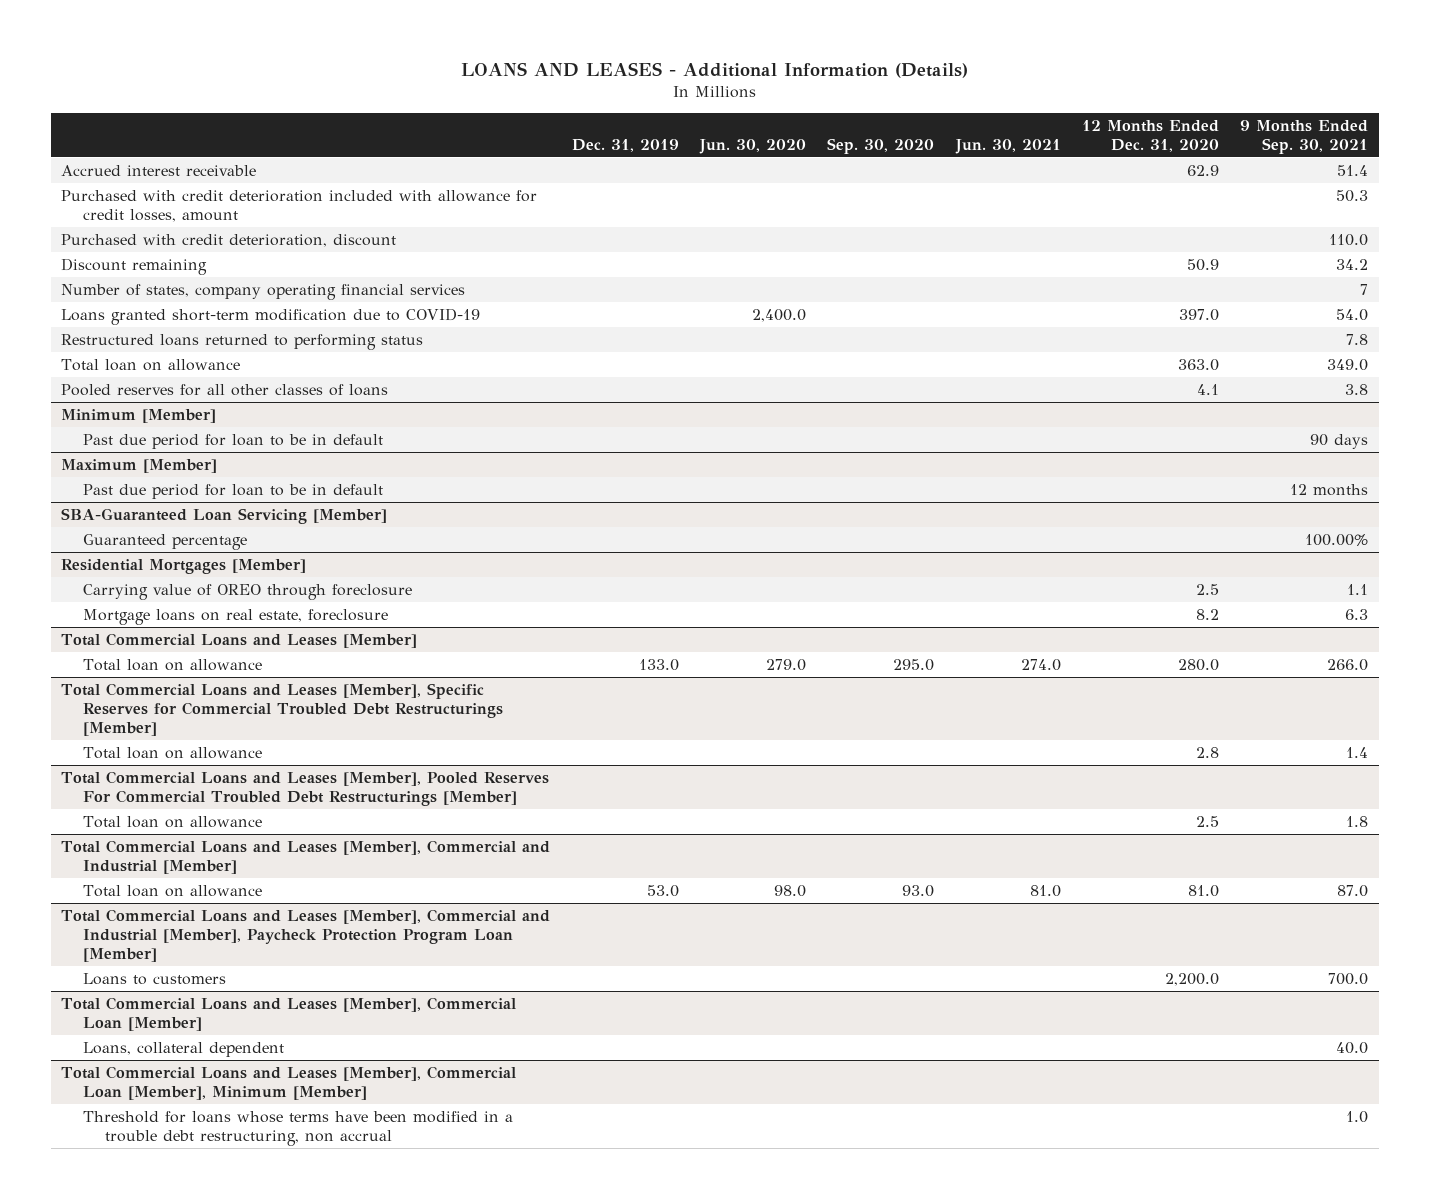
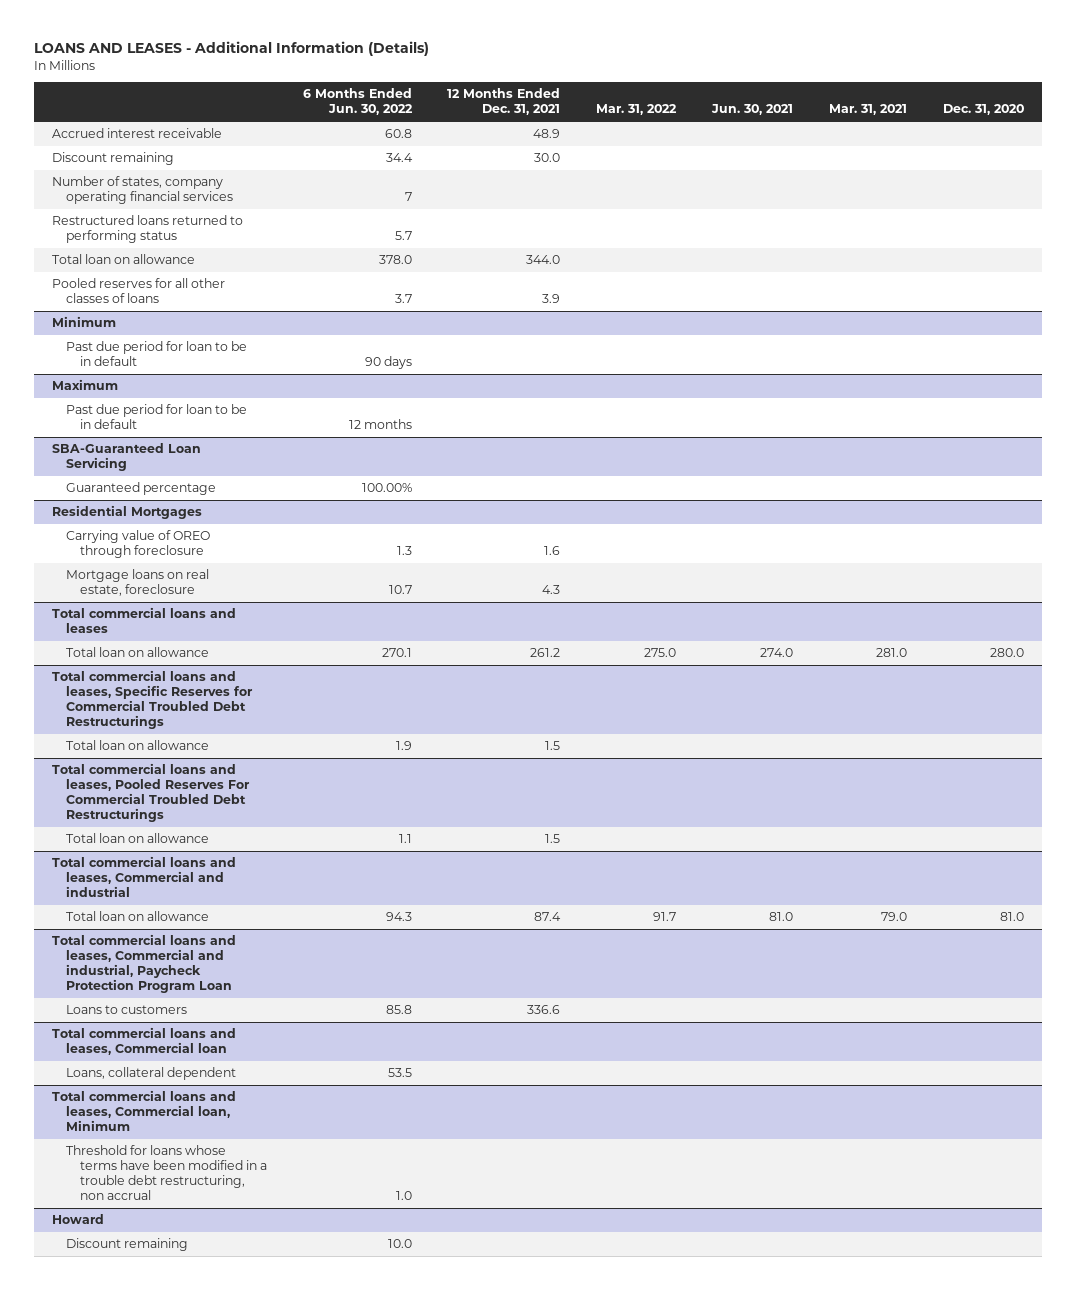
- | Dec. 31, 2019 | Jun. 30, 2020 | Sep. 30, 2020 | Jun. 30, 2021 | 12 Months Ended Dec. 31, 2020 | 9 Months Ended Sep. 30, 2021
+ | 6 Months Ended Jun. 30, 2022 | 12 Months Ended Dec. 31, 2021 | Mar. 31, 2022 | Jun. 30, 2021 | Mar. 31, 2021 | Dec. 31, 2020
- Purchased with credit deterioration included with allowance for credit losses, amount | | | | | | 50.3
- Purchased with credit deterioration, discount | | | | | | 110.0
- Loans granted short-term modification due to COVID-19 | | 2,400.0 | | | 397.0 | 54.0
- Minimum [Member]
+ Minimum
- Maximum [Member]
+ Maximum
- SBA-Guaranteed Loan Servicing [Member]
+ SBA-Guaranteed Loan Servicing
- Residential Mortgages [Member]
+ Residential Mortgages
- Total Commercial Loans and Leases [Member]
+ Total commercial loans and leases
- Total Commercial Loans and Leases [Member], Specific Reserves for Commercial Troubled Debt Restructurings [Member]
+ Total commercial loans and leases, Specific Reserves for Commercial Troubled Debt Restructurings
- Total Commercial Loans and Leases [Member], Pooled Reserves For Commercial Troubled Debt Restructurings [Member]
+ Total commercial loans and leases, Pooled Reserves For Commercial Troubled Debt Restructurings
- Total Commercial Loans and Leases [Member], Commercial and Industrial [Member]
+ Total commercial loans and leases, Commercial and industrial
- Total Commercial Loans and Leases [Member], Commercial and Industrial [Member], Paycheck Protection Program Loan [Member]
+ Total commercial loans and leases, Commercial and industrial, Paycheck Protection Program Loan
- Total Commercial Loans and Leases [Member], Commercial Loan [Member]
+ Total commercial loans and leases, Commercial loan
- Total Commercial Loans and Leases [Member], Commercial Loan [Member], Minimum [Member]
+ Total commercial loans and leases, Commercial loan, Minimum
+ Howard
+ Discount remaining | 10.0 | | | | |

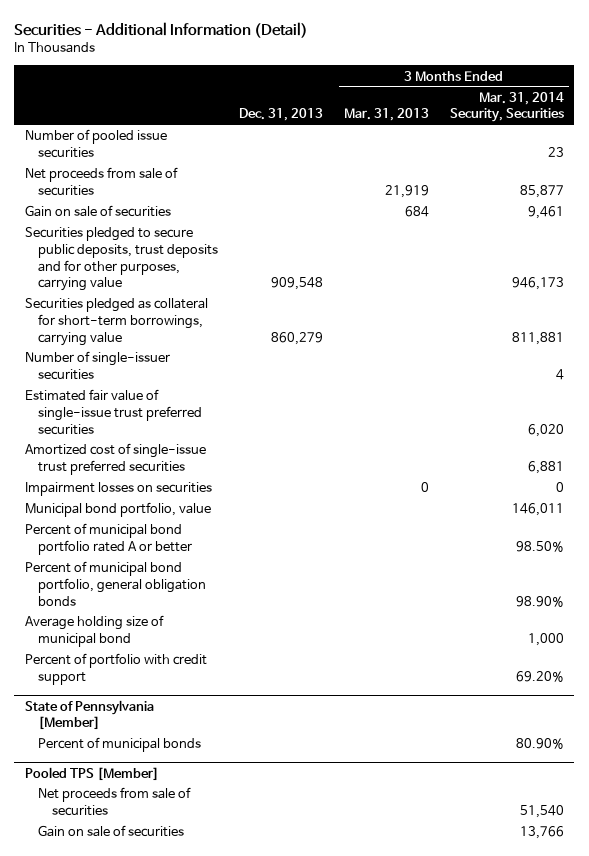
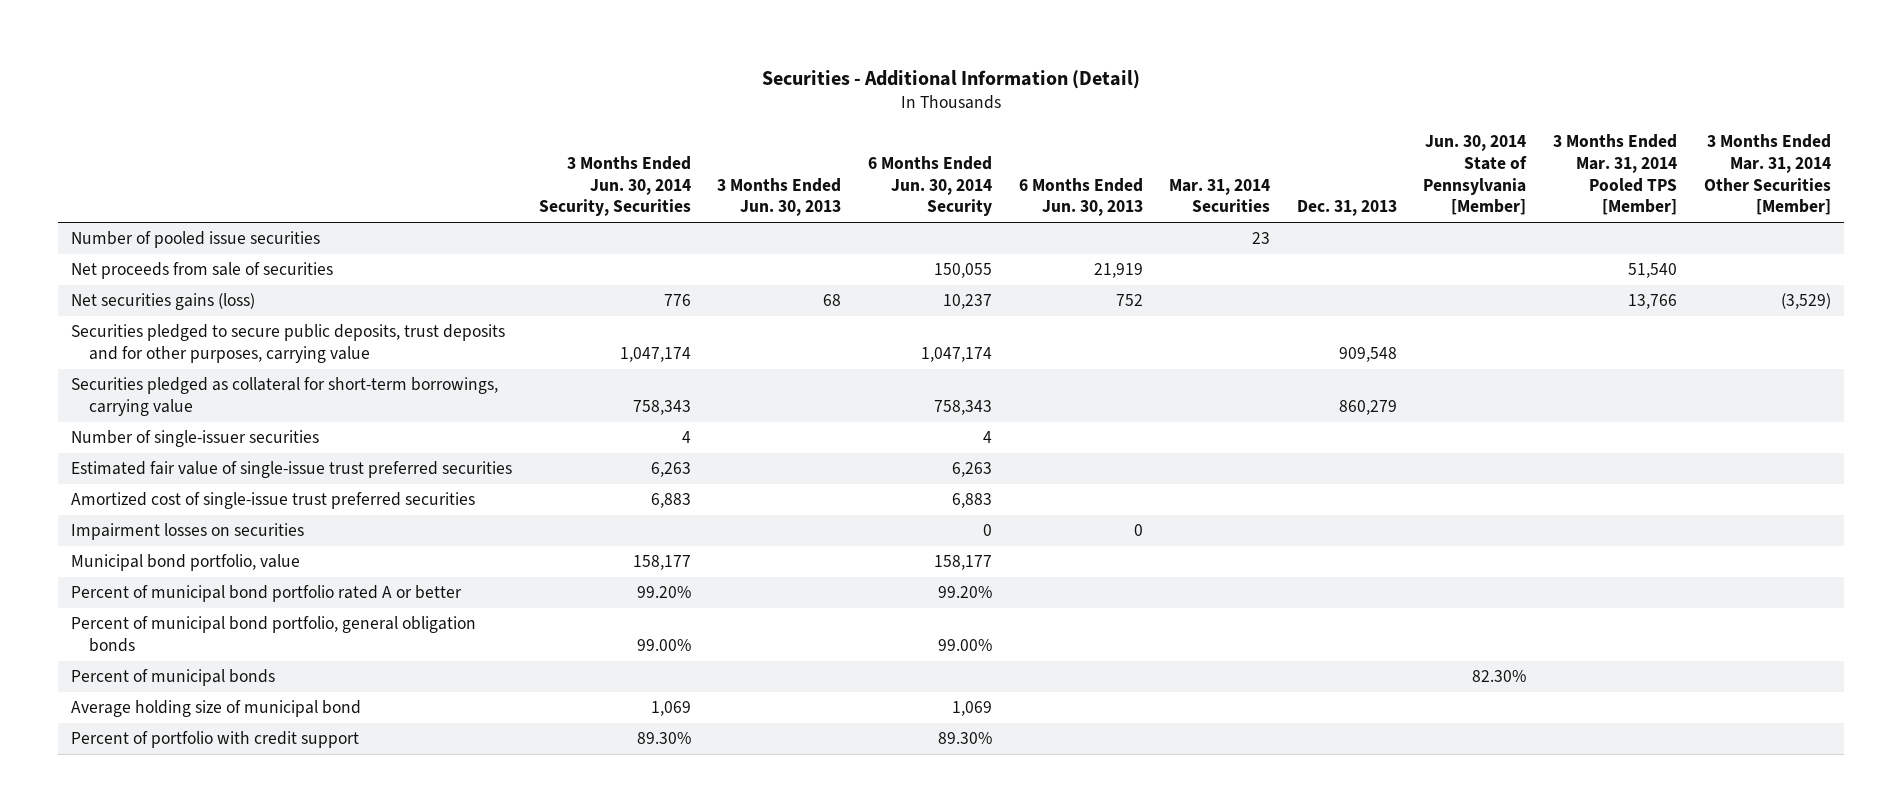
- | Dec. 31, 2013 | 3 Months Ended Mar. 31, 2013 | 3 Months Ended Mar. 31, 2014 Security, Securities
+ | 3 Months Ended Jun. 30, 2014 Security, Securities | 3 Months Ended Jun. 30, 2013 | 6 Months Ended Jun. 30, 2014 Security | 6 Months Ended Jun. 30, 2013 | Mar. 31, 2014 Securities | Dec. 31, 2013 | Jun. 30, 2014 State of Pennsylvania [Member] | 3 Months Ended Mar. 31, 2014 Pooled TPS [Member] | 3 Months Ended Mar. 31, 2014 Other Securities [Member]
- Gain on sale of securities | | 684 | 9,461
+ Net securities gains (loss) | 776 | 68 | 10,237 | 752 | | | | 13,766 | (3,529)
+ Percent of municipal bonds | | | | | | | 82.30% | |
- State of Pennsylvania [Member]
- Percent of municipal bonds | | | 80.90%
- Pooled TPS [Member]
- Net proceeds from sale of securities | | | 51,540
- Gain on sale of securities | | | 13,766

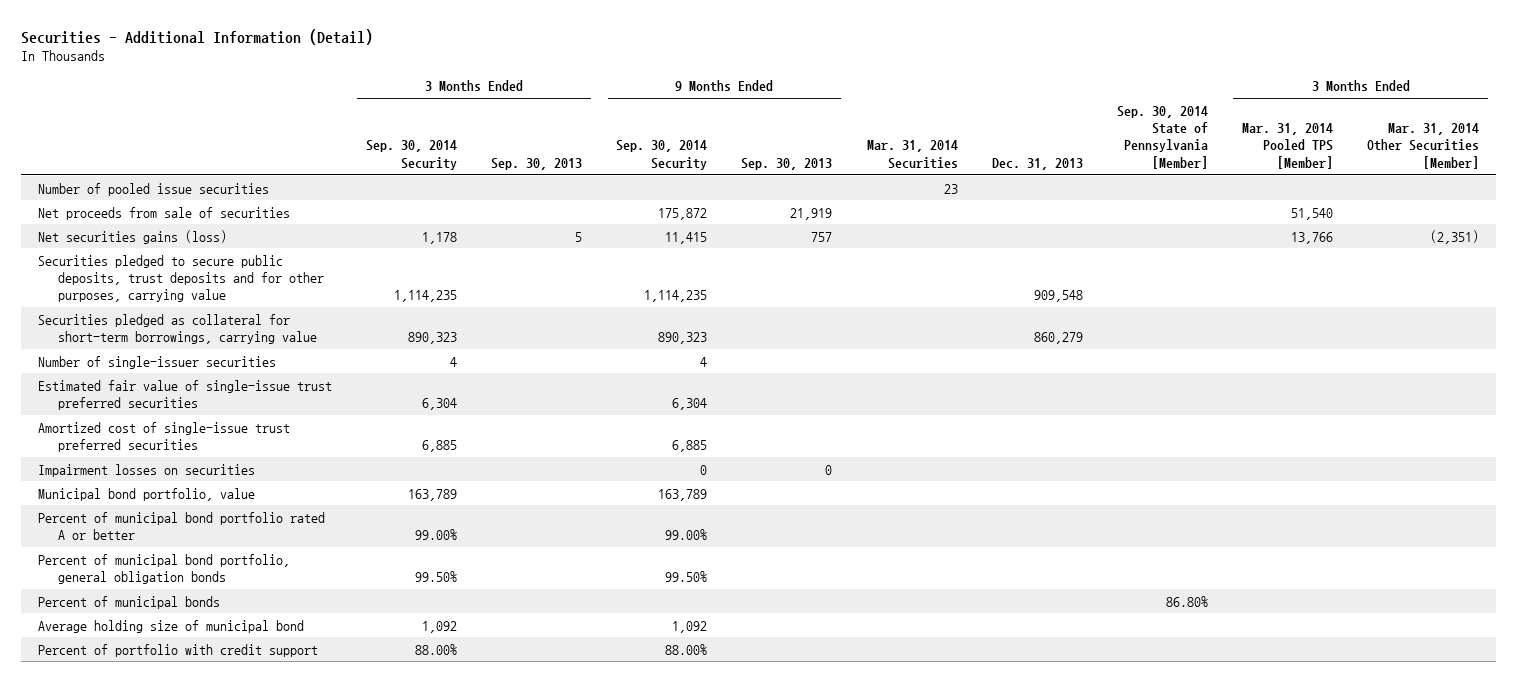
- | 3 Months Ended Jun. 30, 2014 Security, Securities | 3 Months Ended Jun. 30, 2013 | 6 Months Ended Jun. 30, 2014 Security | 6 Months Ended Jun. 30, 2013 | Mar. 31, 2014 Securities | Dec. 31, 2013 | Jun. 30, 2014 State of Pennsylvania [Member] | 3 Months Ended Mar. 31, 2014 Pooled TPS [Member] | 3 Months Ended Mar. 31, 2014 Other Securities [Member]
+ | 3 Months Ended Sep. 30, 2014 Security | 3 Months Ended Sep. 30, 2013 | 9 Months Ended Sep. 30, 2014 Security | 9 Months Ended Sep. 30, 2013 | Mar. 31, 2014 Securities | Dec. 31, 2013 | Sep. 30, 2014 State of Pennsylvania [Member] | 3 Months Ended Mar. 31, 2014 Pooled TPS [Member] | 3 Months Ended Mar. 31, 2014 Other Securities [Member]
- Net securities gains (loss) | 776 | 68 | 10,237 | 752 | | | | 13,766 | (3,529)
+ Net securities gains (loss) | 1,178 | 5 | 11,415 | 757 | | | | 13,766 | (2,351)

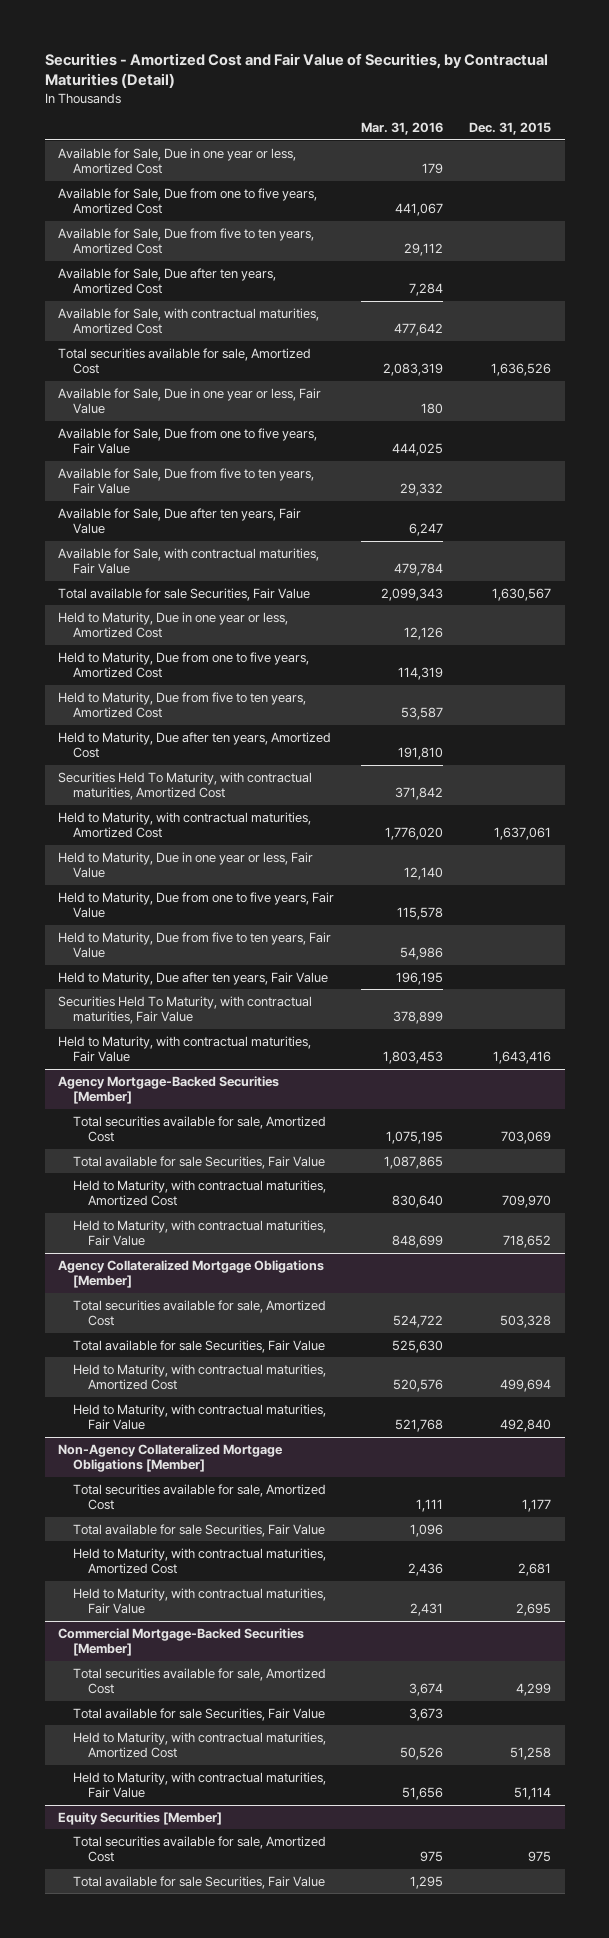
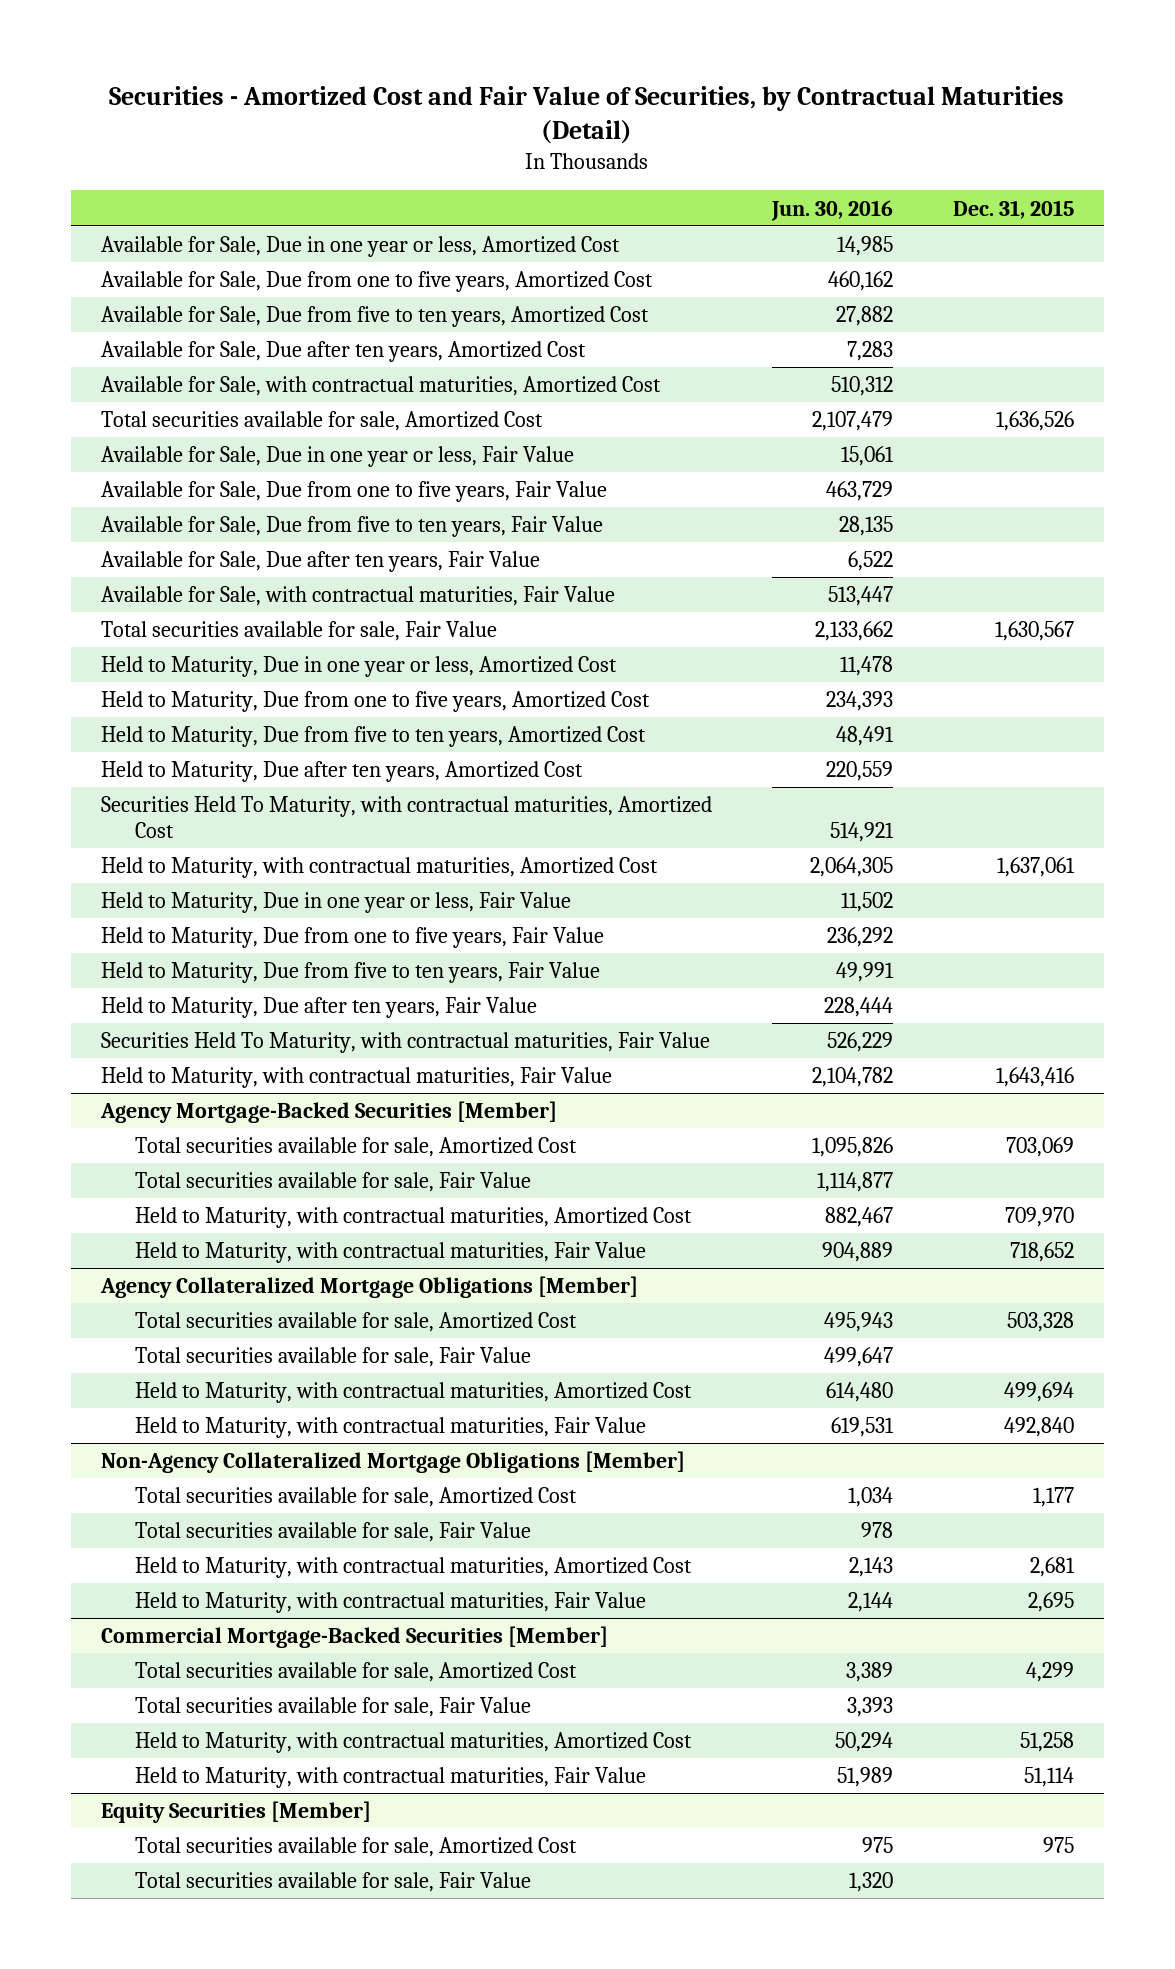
- | Mar. 31, 2016 | Dec. 31, 2015
+ | Jun. 30, 2016 | Dec. 31, 2015
- Total available for sale Securities, Fair Value | 2,099,343 | 1,630,567
+ Total securities available for sale, Fair Value | 2,133,662 | 1,630,567
@ Agency Mortgage-Backed Securities [Member]
- Total available for sale Securities, Fair Value | 1,087,865 |
+ Total securities available for sale, Fair Value | 1,114,877 |
@ Agency Collateralized Mortgage Obligations [Member]
- Total available for sale Securities, Fair Value | 525,630 |
+ Total securities available for sale, Fair Value | 499,647 |
@ Non-Agency Collateralized Mortgage Obligations [Member]
- Total available for sale Securities, Fair Value | 1,096 |
+ Total securities available for sale, Fair Value | 978 |
@ Commercial Mortgage-Backed Securities [Member]
- Total available for sale Securities, Fair Value | 3,673 |
+ Total securities available for sale, Fair Value | 3,393 |
@ Equity Securities [Member]
- Total available for sale Securities, Fair Value | 1,295 |
+ Total securities available for sale, Fair Value | 1,320 |

